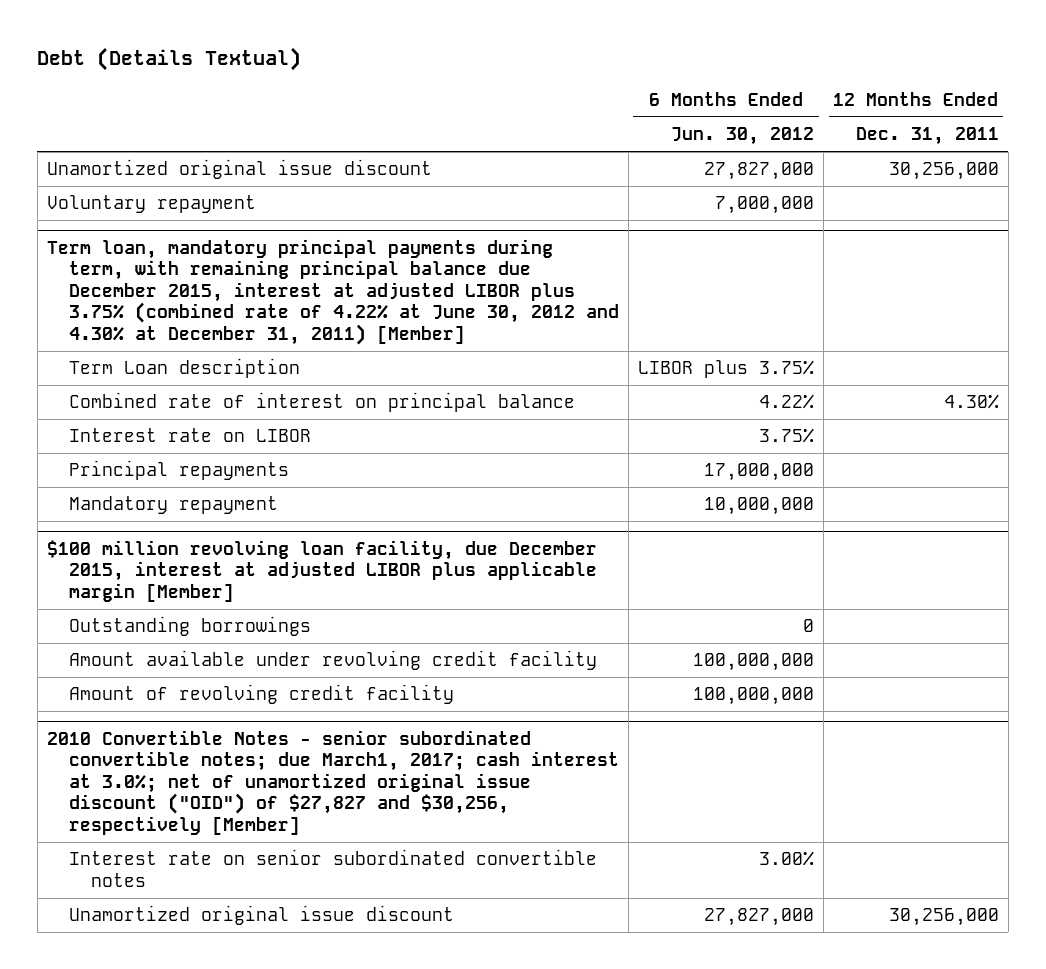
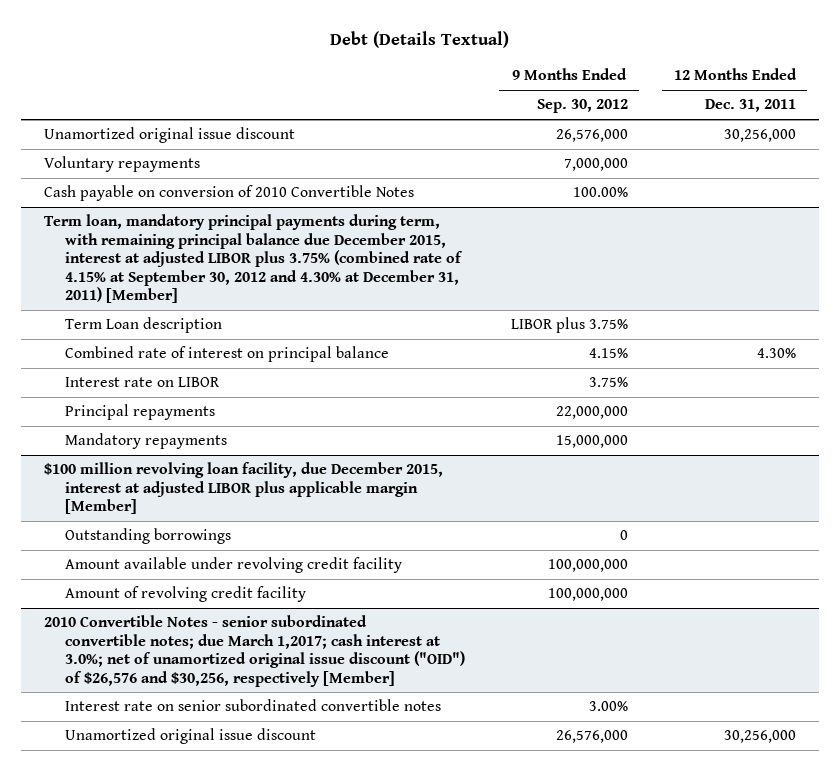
- | 6 Months Ended Jun. 30, 2012 | 12 Months Ended Dec. 31, 2011
+ | 9 Months Ended Sep. 30, 2012 | 12 Months Ended Dec. 31, 2011
- Voluntary repayment | 7,000,000 |
- Term loan, mandatory principal payments during term, with remaining principal balance due December 2015, interest at adjusted LIBOR plus 3.75% (combined rate of 4.22% at June 30, 2012 and 4.30% at December 31, 2011) [Member]
+ Voluntary repayments | 7,000,000 |
+ Cash payable on conversion of 2010 Convertible Notes | 100.00% |
+ Term loan, mandatory principal payments during term, with remaining principal balance due December 2015, interest at adjusted LIBOR plus 3.75% (combined rate of 4.15% at September 30, 2012 and 4.30% at December 31, 2011) [Member]
- Mandatory repayment | 10,000,000 |
+ Mandatory repayments | 15,000,000 |
- 2010 Convertible Notes - senior subordinated convertible notes; due March1, 2017; cash interest at 3.0%; net of unamortized original issue discount ("OID") of $27,827 and $30,256, respectively [Member]
+ 2010 Convertible Notes - senior subordinated convertible notes; due March 1,2017; cash interest at 3.0%; net of unamortized original issue discount ("OID") of $26,576 and $30,256, respectively [Member]

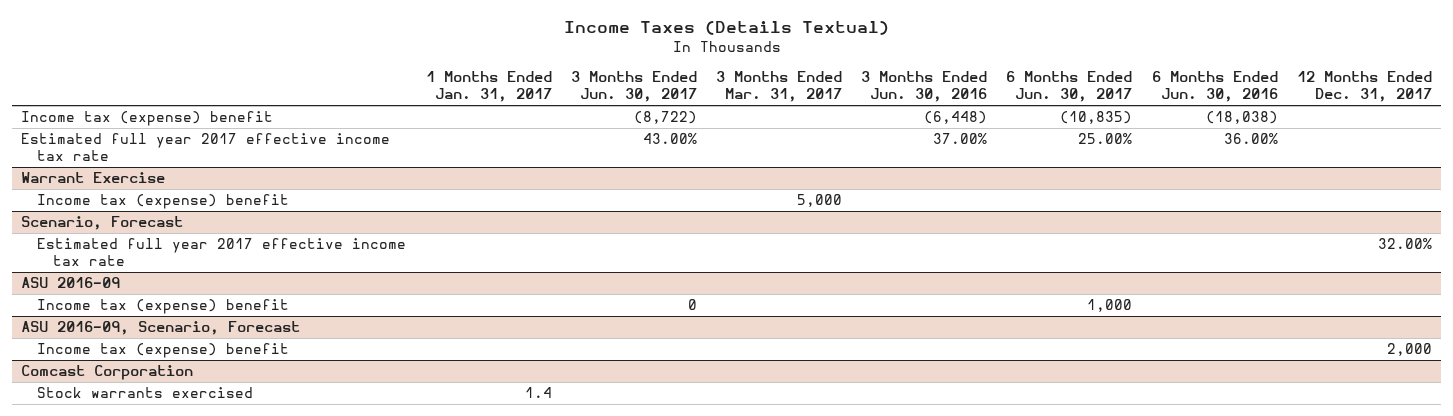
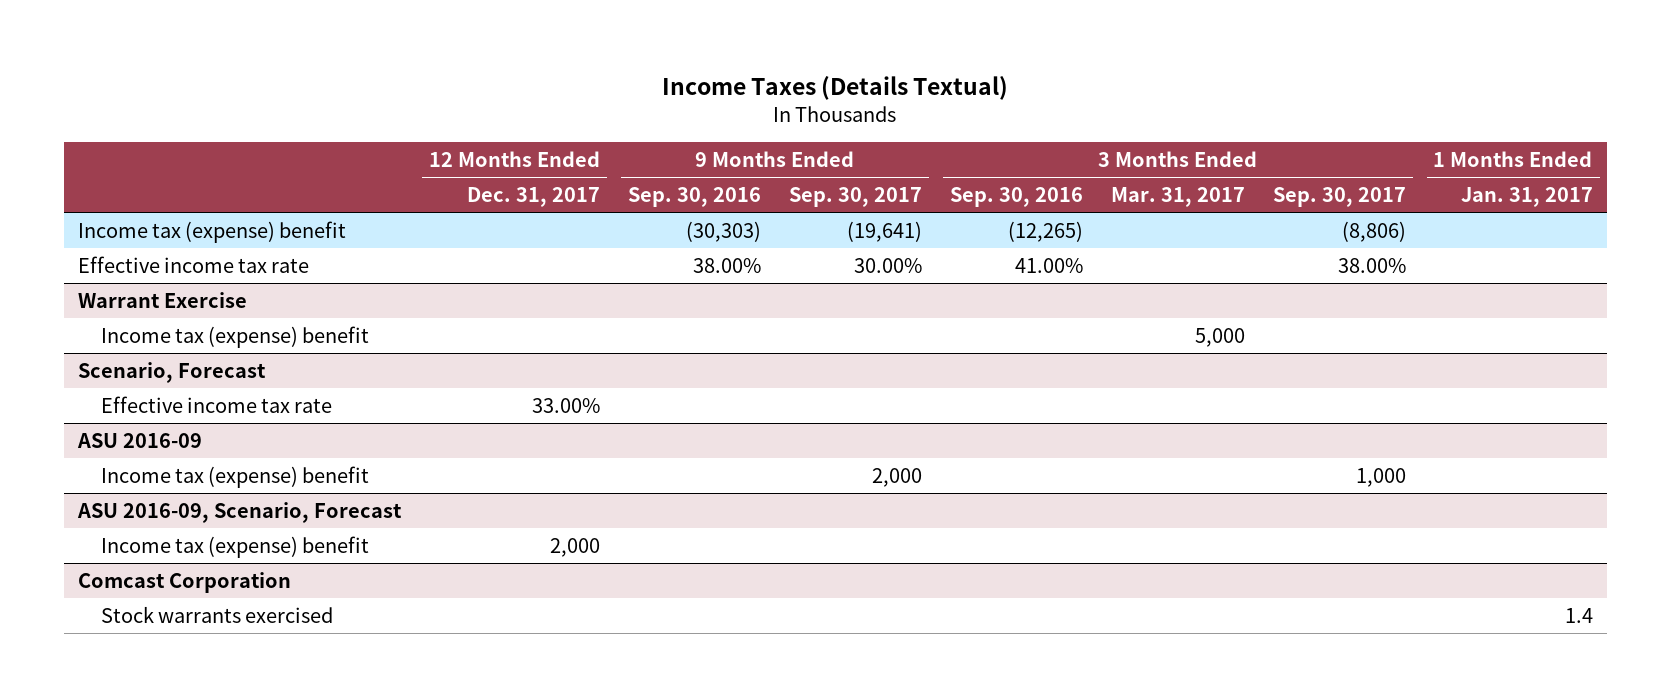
- | 1 Months Ended Jan. 31, 2017 | 3 Months Ended Jun. 30, 2017 | 3 Months Ended Mar. 31, 2017 | 3 Months Ended Jun. 30, 2016 | 6 Months Ended Jun. 30, 2017 | 6 Months Ended Jun. 30, 2016 | 12 Months Ended Dec. 31, 2017
+ | 12 Months Ended Dec. 31, 2017 | 9 Months Ended Sep. 30, 2016 | 9 Months Ended Sep. 30, 2017 | 3 Months Ended Sep. 30, 2016 | 3 Months Ended Mar. 31, 2017 | 3 Months Ended Sep. 30, 2017 | 1 Months Ended Jan. 31, 2017
- Estimated full year 2017 effective income tax rate | | 43.00% | | 37.00% | 25.00% | 36.00% |
+ Effective income tax rate | | 38.00% | 30.00% | 41.00% | | 38.00% |
@ Scenario, Forecast
- Estimated full year 2017 effective income tax rate | | | | | | | 32.00%
+ Effective income tax rate | 33.00% | | | | | |

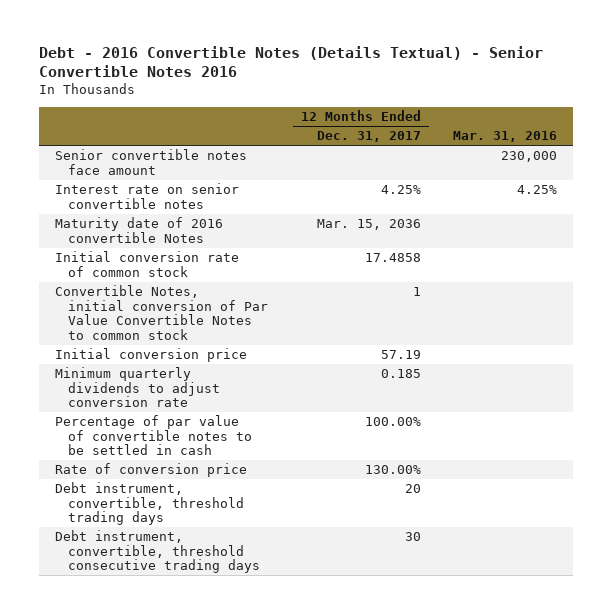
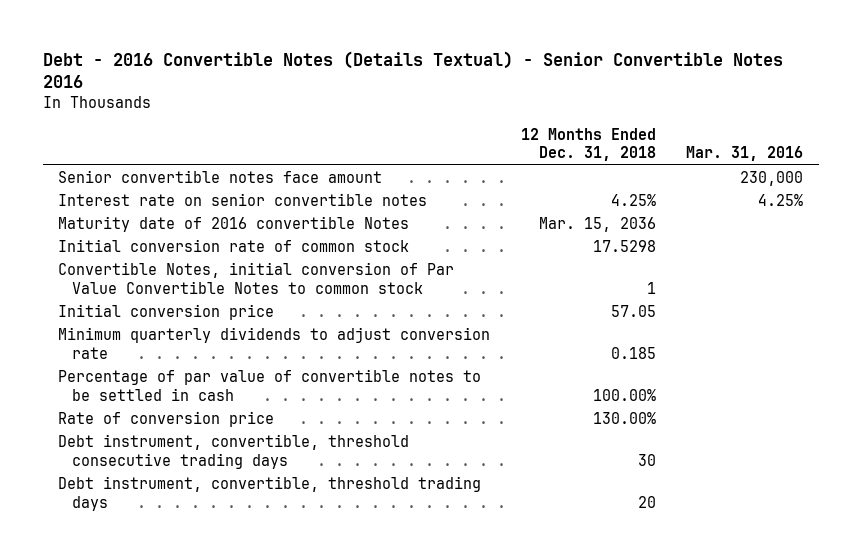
- | 12 Months Ended Dec. 31, 2017 | Mar. 31, 2016
+ | 12 Months Ended Dec. 31, 2018 | Mar. 31, 2016
moved down: Debt instrument, convertible, threshold trading days | 20 |

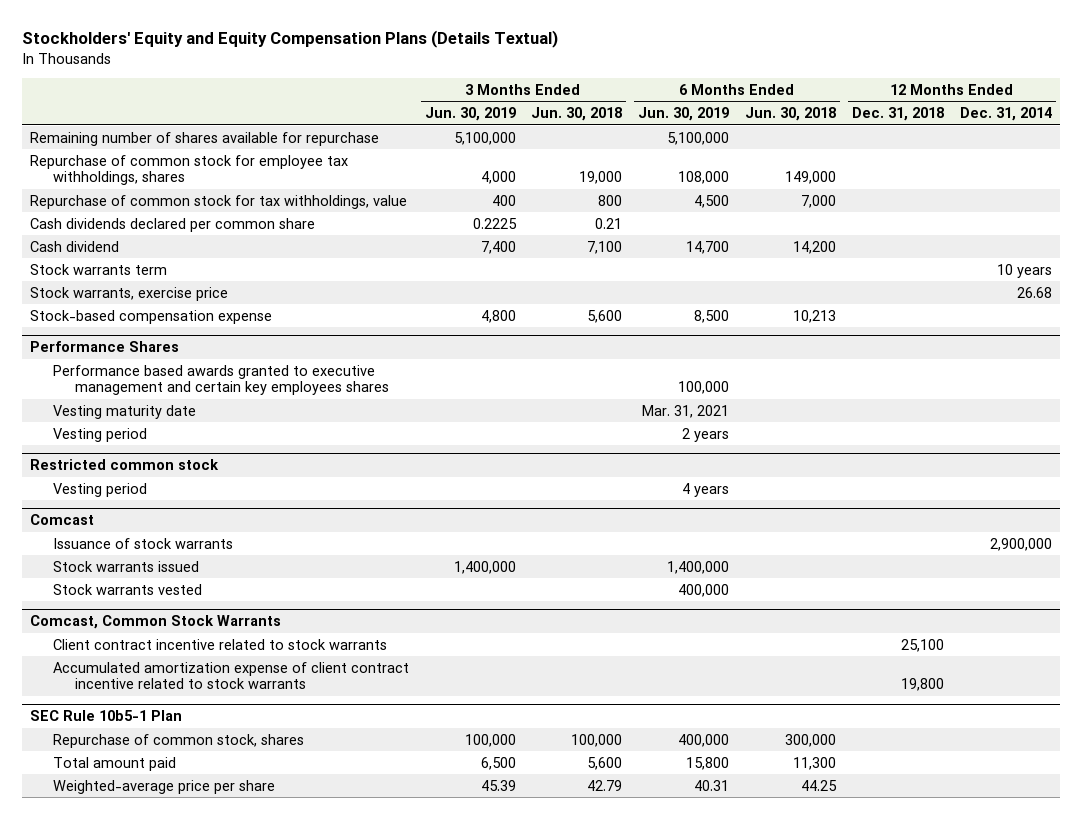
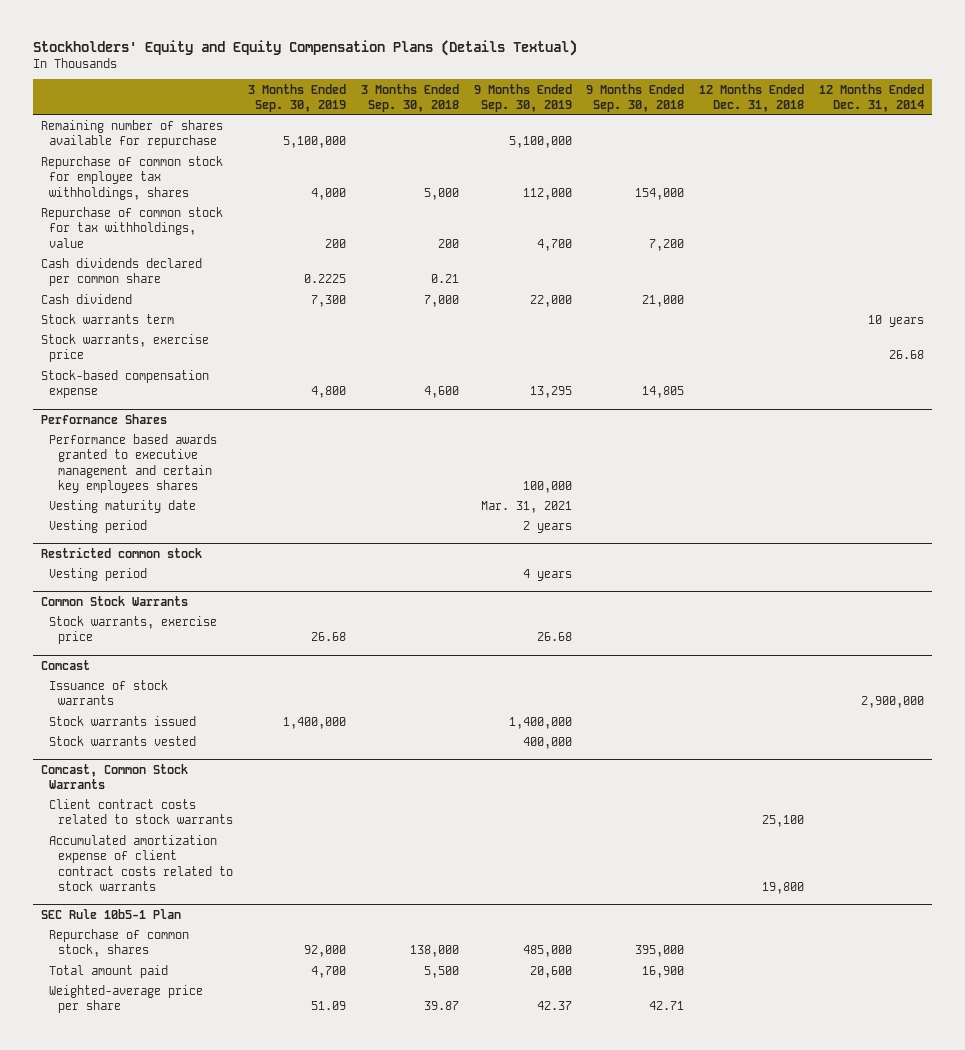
- | 3 Months Ended Jun. 30, 2019 | 3 Months Ended Jun. 30, 2018 | 6 Months Ended Jun. 30, 2019 | 6 Months Ended Jun. 30, 2018 | 12 Months Ended Dec. 31, 2018 | 12 Months Ended Dec. 31, 2014
+ | 3 Months Ended Sep. 30, 2019 | 3 Months Ended Sep. 30, 2018 | 9 Months Ended Sep. 30, 2019 | 9 Months Ended Sep. 30, 2018 | 12 Months Ended Dec. 31, 2018 | 12 Months Ended Dec. 31, 2014
+ Common Stock Warrants
+ Stock warrants, exercise price | 26.68 | | 26.68 | | |
@ Comcast, Common Stock Warrants
- Client contract incentive related to stock warrants | | | | | 25,100 |
- Accumulated amortization expense of client contract incentive related to stock warrants | | | | | 19,800 |
+ Client contract costs related to stock warrants | | | | | 25,100 |
+ Accumulated amortization expense of client contract costs related to stock warrants | | | | | 19,800 |

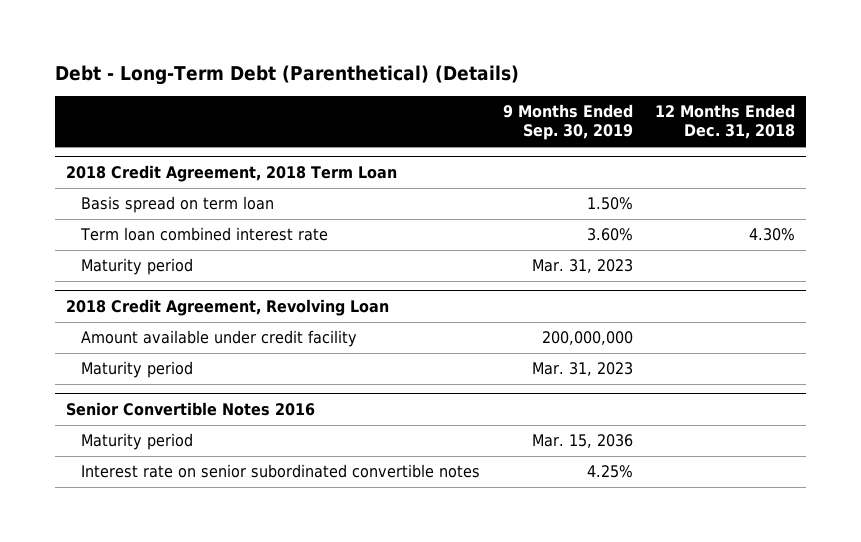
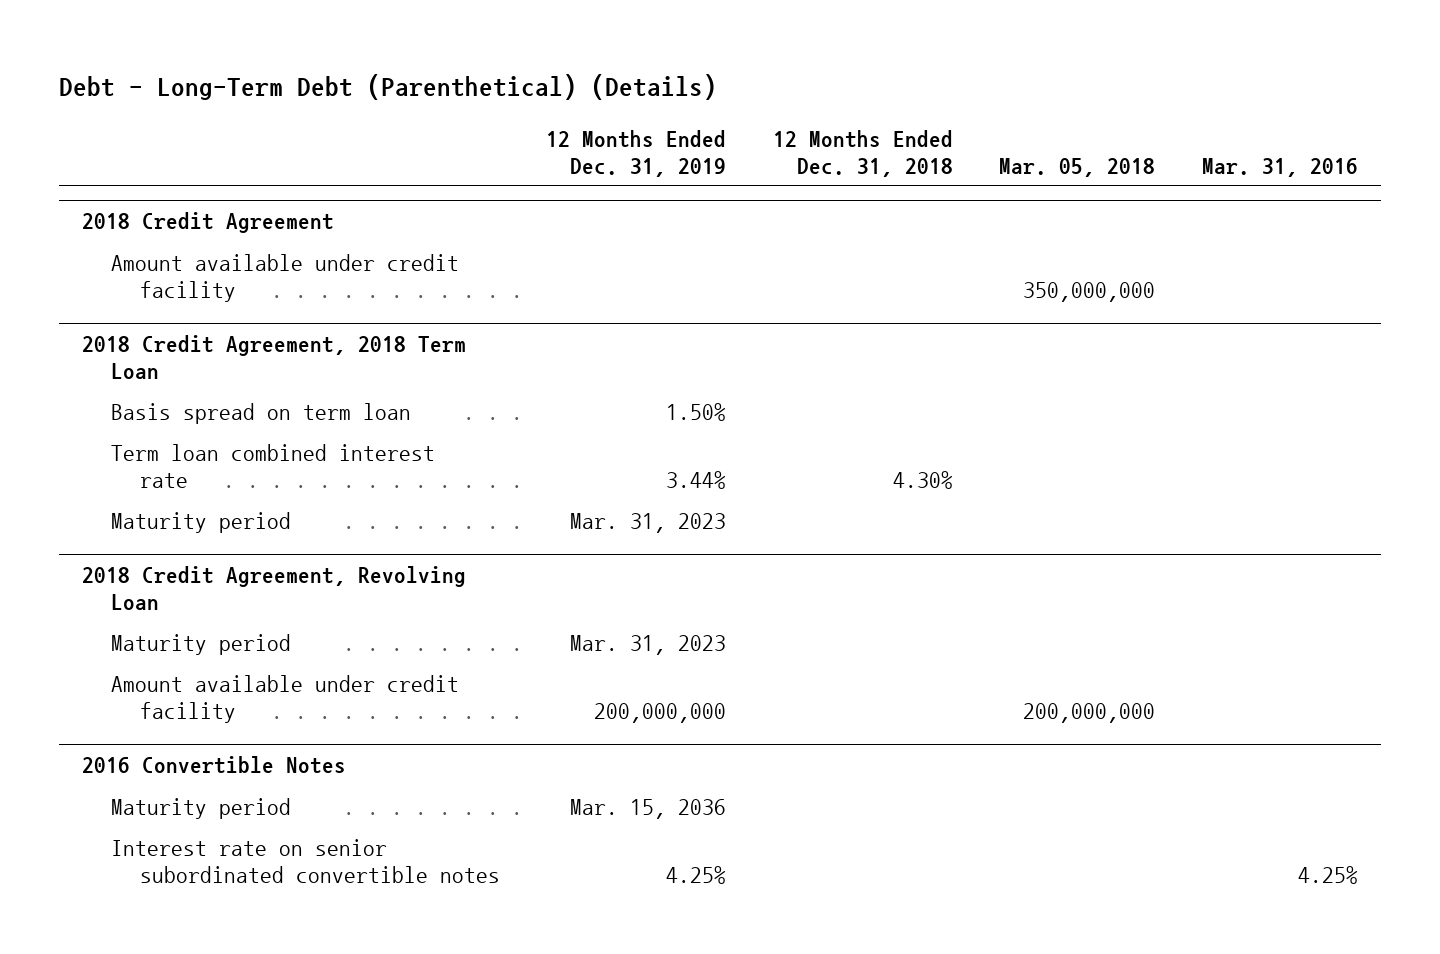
- | 9 Months Ended Sep. 30, 2019 | 12 Months Ended Dec. 31, 2018
+ | 12 Months Ended Dec. 31, 2019 | 12 Months Ended Dec. 31, 2018 | Mar. 05, 2018 | Mar. 31, 2016
+ 2018 Credit Agreement
+ Amount available under credit facility | | | 350,000,000 |
- Senior Convertible Notes 2016
@ 2018 Credit Agreement, Revolving Loan
moved down: Amount available under credit facility | 200,000,000 | | 200,000,000 |
+ 2016 Convertible Notes

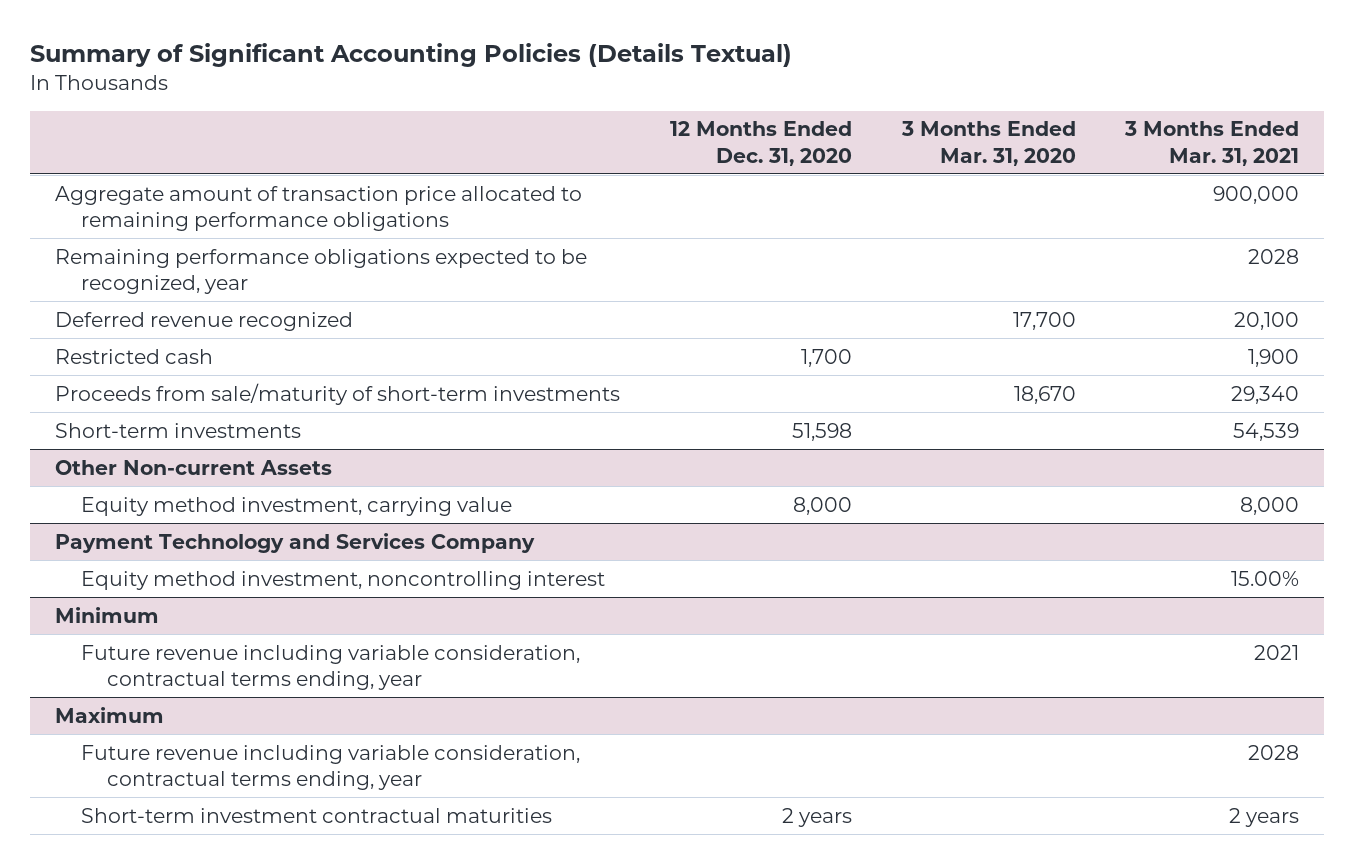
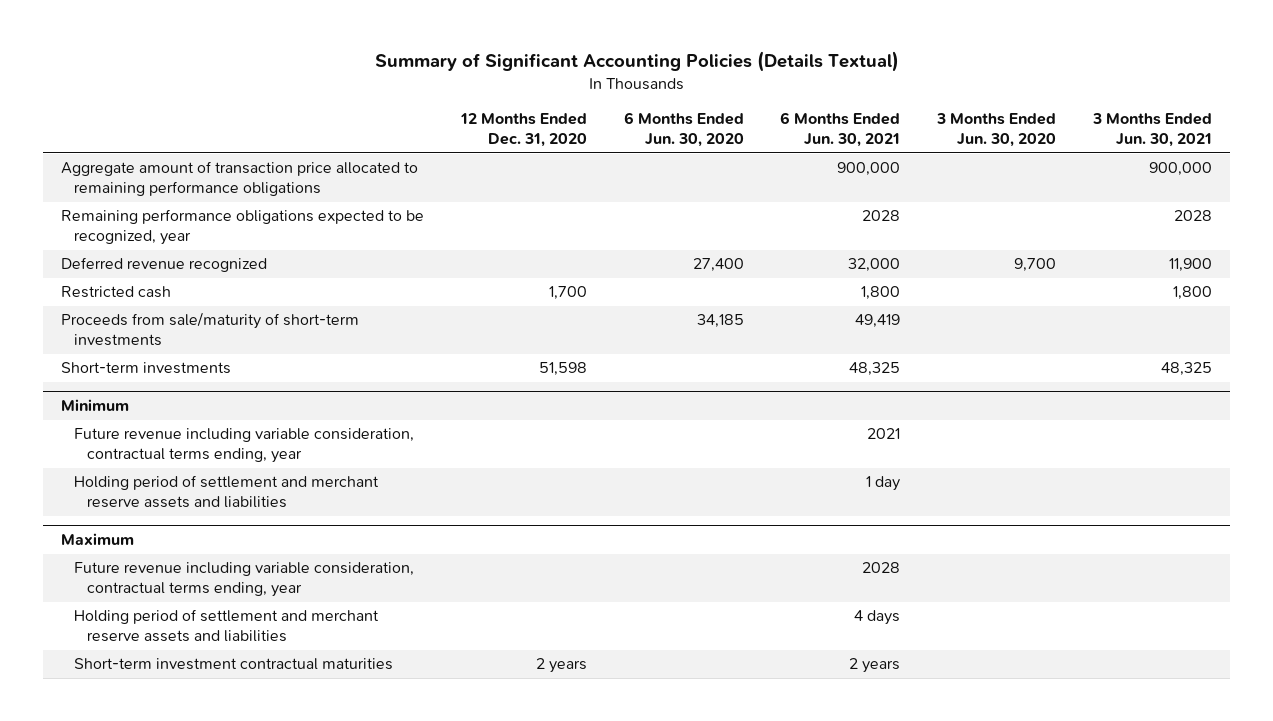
- | 12 Months Ended Dec. 31, 2020 | 3 Months Ended Mar. 31, 2020 | 3 Months Ended Mar. 31, 2021
+ | 12 Months Ended Dec. 31, 2020 | 6 Months Ended Jun. 30, 2020 | 6 Months Ended Jun. 30, 2021 | 3 Months Ended Jun. 30, 2020 | 3 Months Ended Jun. 30, 2021
- Other Non-current Assets
- Equity method investment, carrying value | 8,000 | | 8,000
- Payment Technology and Services Company
- Equity method investment, noncontrolling interest | | | 15.00%
@ Minimum
+ Holding period of settlement and merchant reserve assets and liabilities | | | 1 day | |
@ Maximum
+ Holding period of settlement and merchant reserve assets and liabilities | | | 4 days | |

